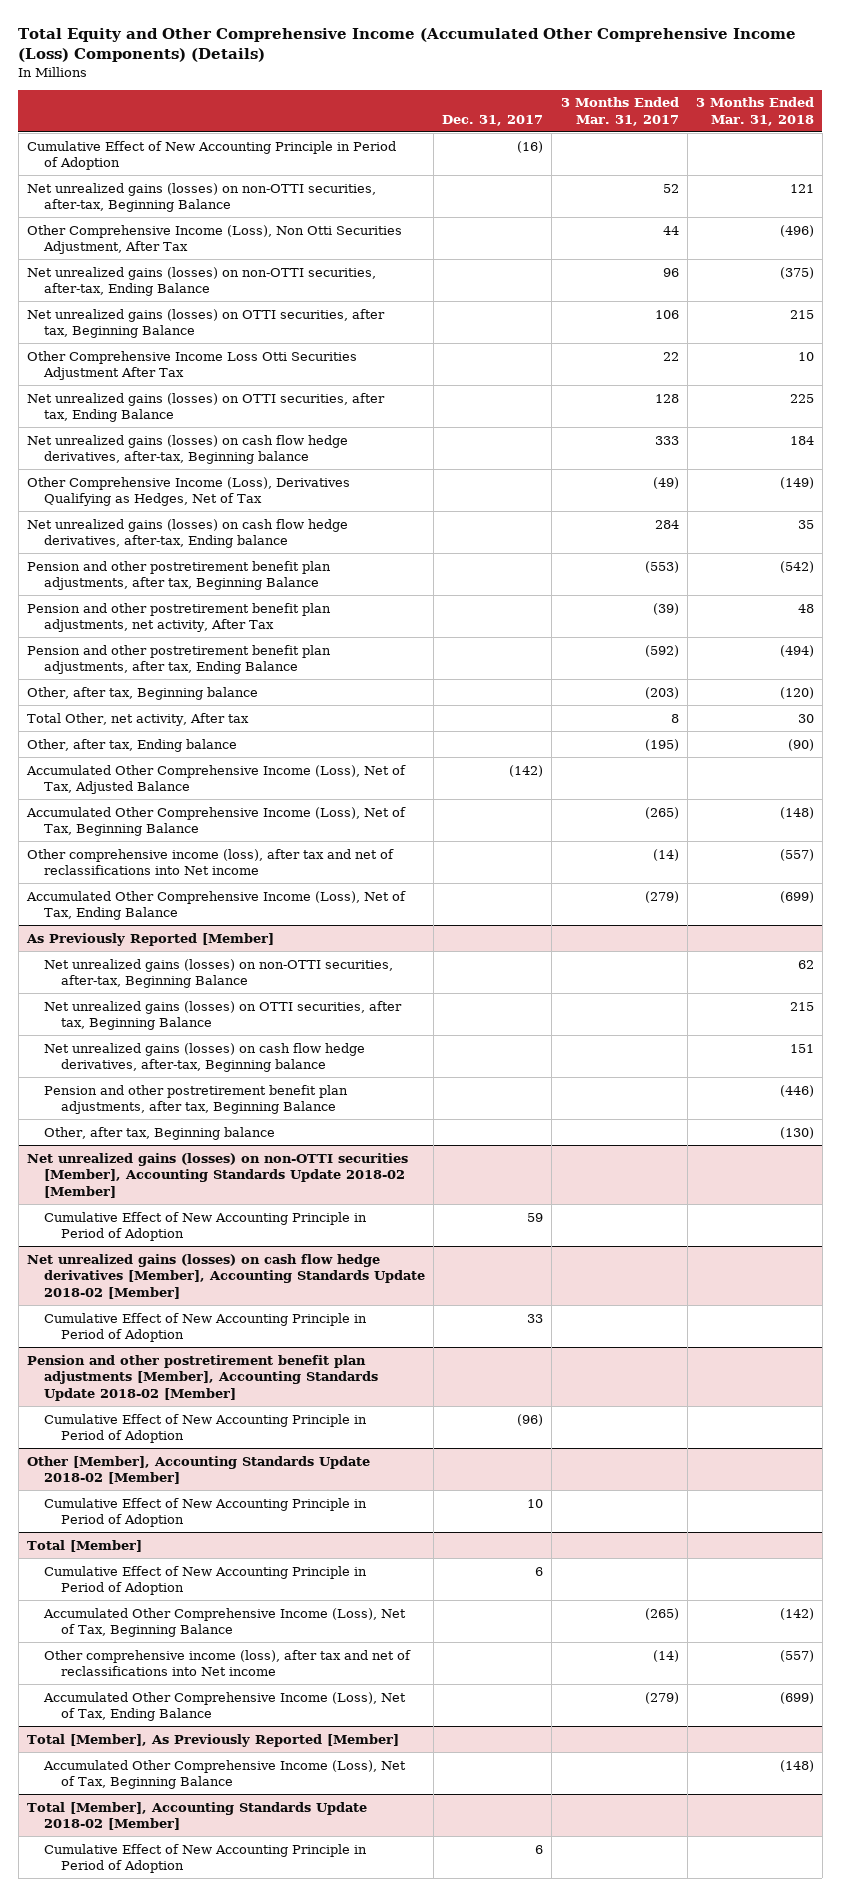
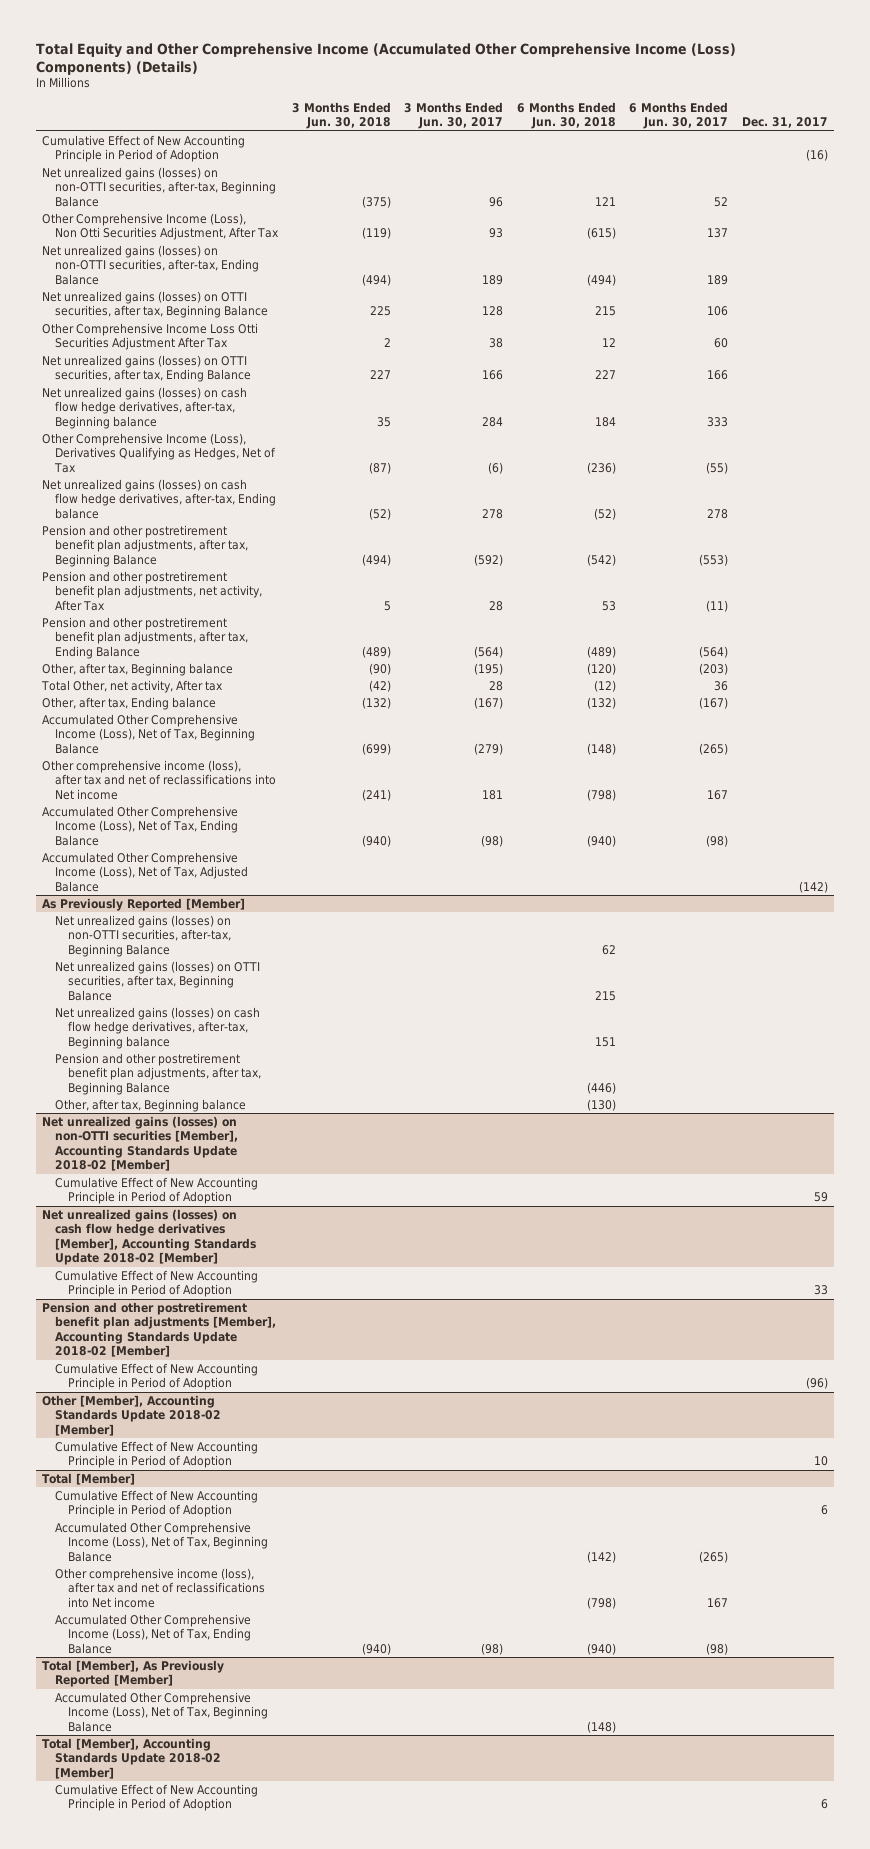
- | Dec. 31, 2017 | 3 Months Ended Mar. 31, 2017 | 3 Months Ended Mar. 31, 2018
+ | 3 Months Ended Jun. 30, 2018 | 3 Months Ended Jun. 30, 2017 | 6 Months Ended Jun. 30, 2018 | 6 Months Ended Jun. 30, 2017 | Dec. 31, 2017
moved down: Accumulated Other Comprehensive Income (Loss), Net of Tax, Adjusted Balance | | | | | (142)

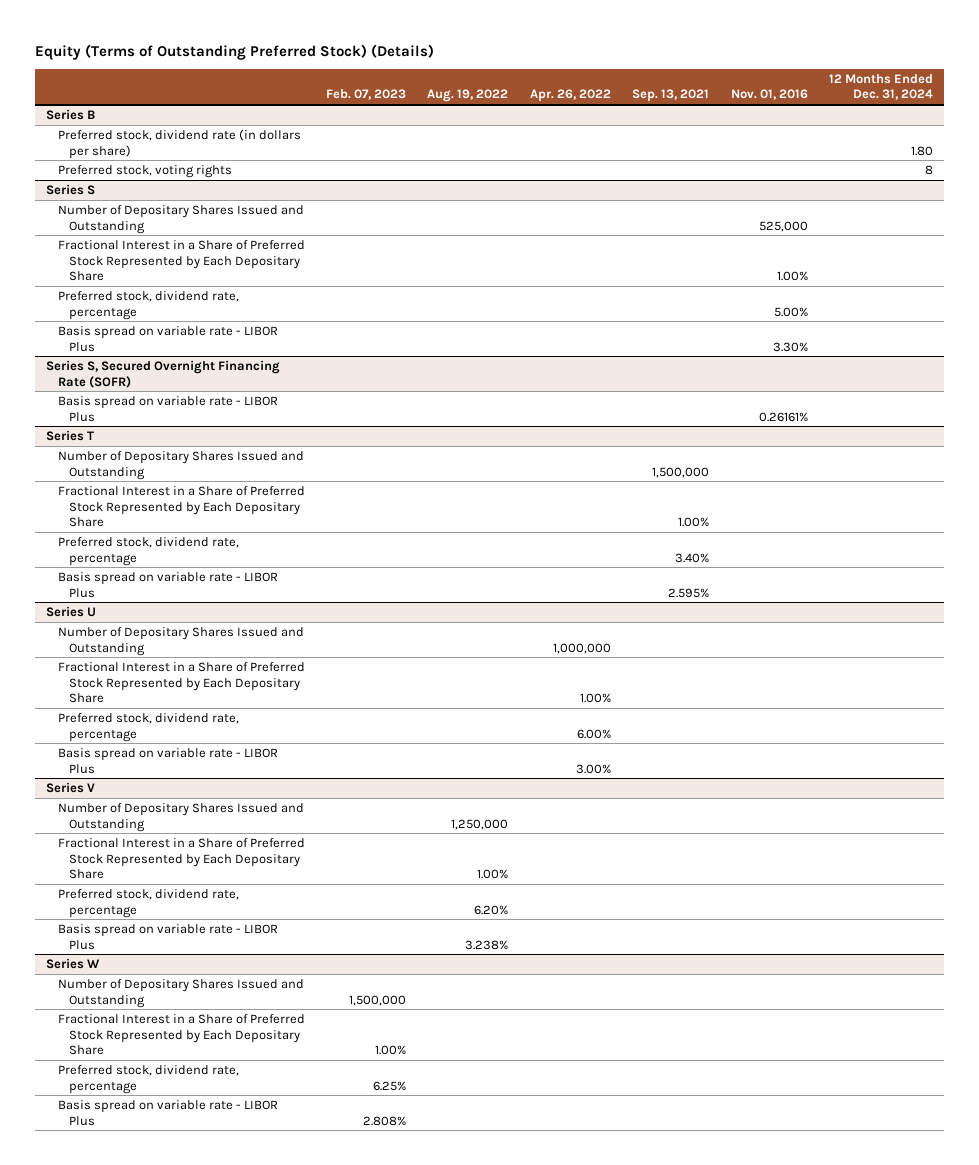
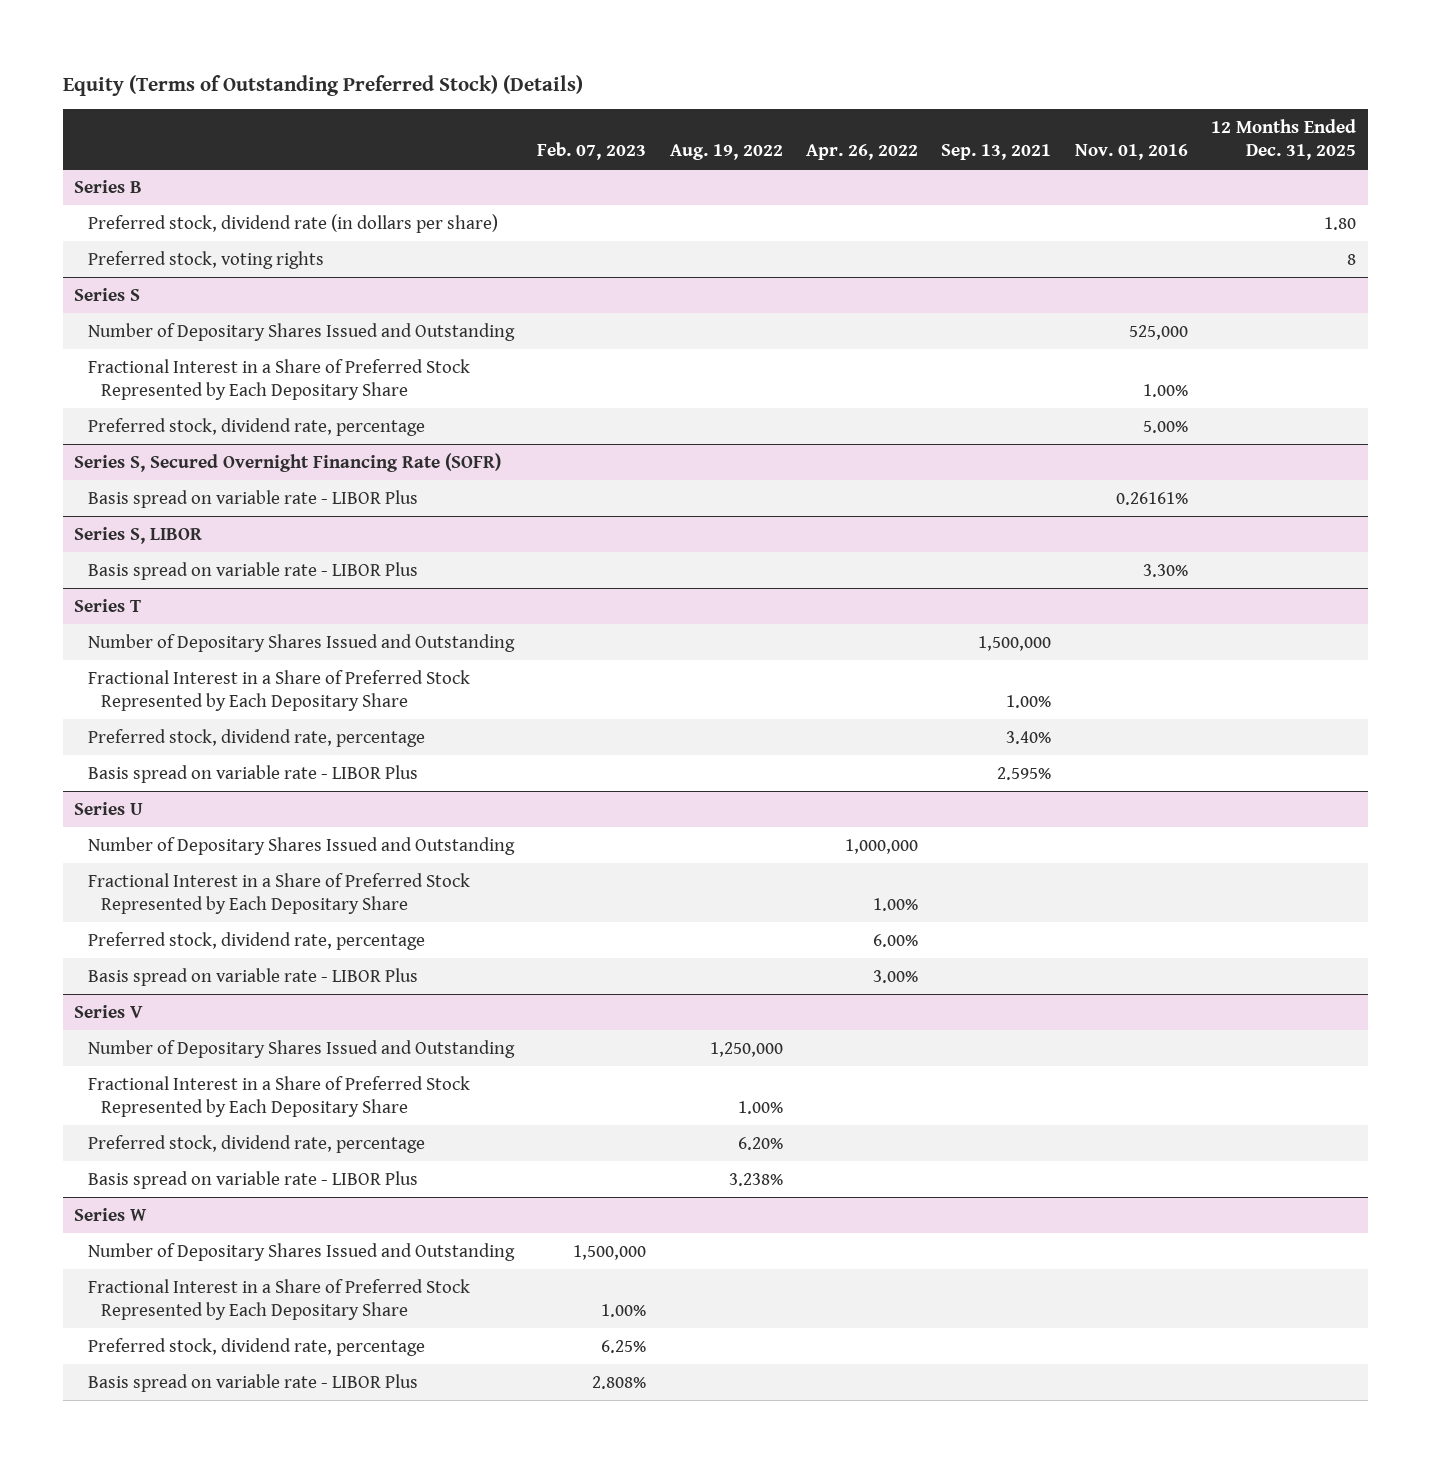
- | Feb. 07, 2023 | Aug. 19, 2022 | Apr. 26, 2022 | Sep. 13, 2021 | Nov. 01, 2016 | 12 Months Ended Dec. 31, 2024
+ | Feb. 07, 2023 | Aug. 19, 2022 | Apr. 26, 2022 | Sep. 13, 2021 | Nov. 01, 2016 | 12 Months Ended Dec. 31, 2025
@ Series S
- Basis spread on variable rate - LIBOR Plus | | | | | 3.30% |
+ Series S, LIBOR
+ Basis spread on variable rate - LIBOR Plus | | | | | 3.30% |

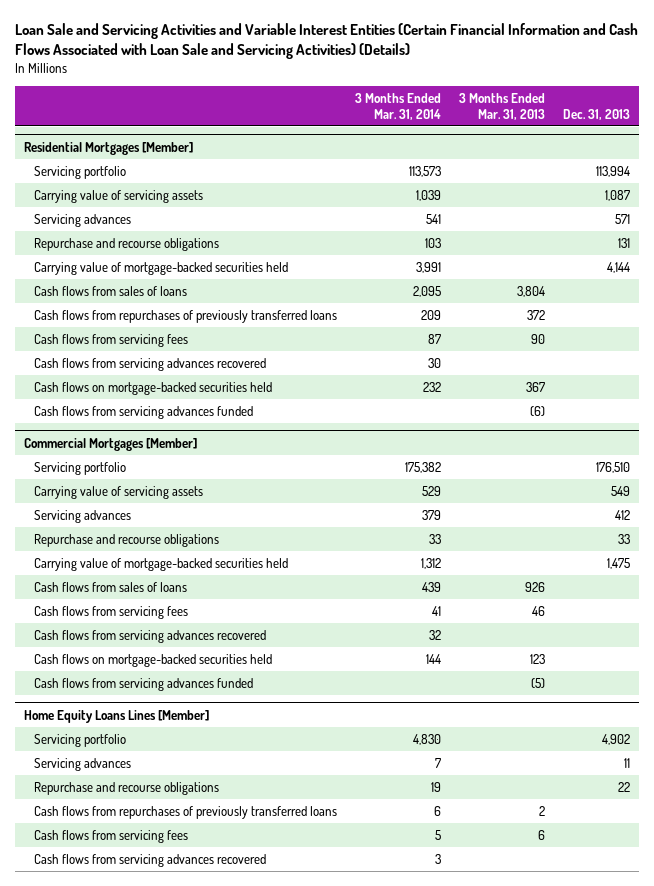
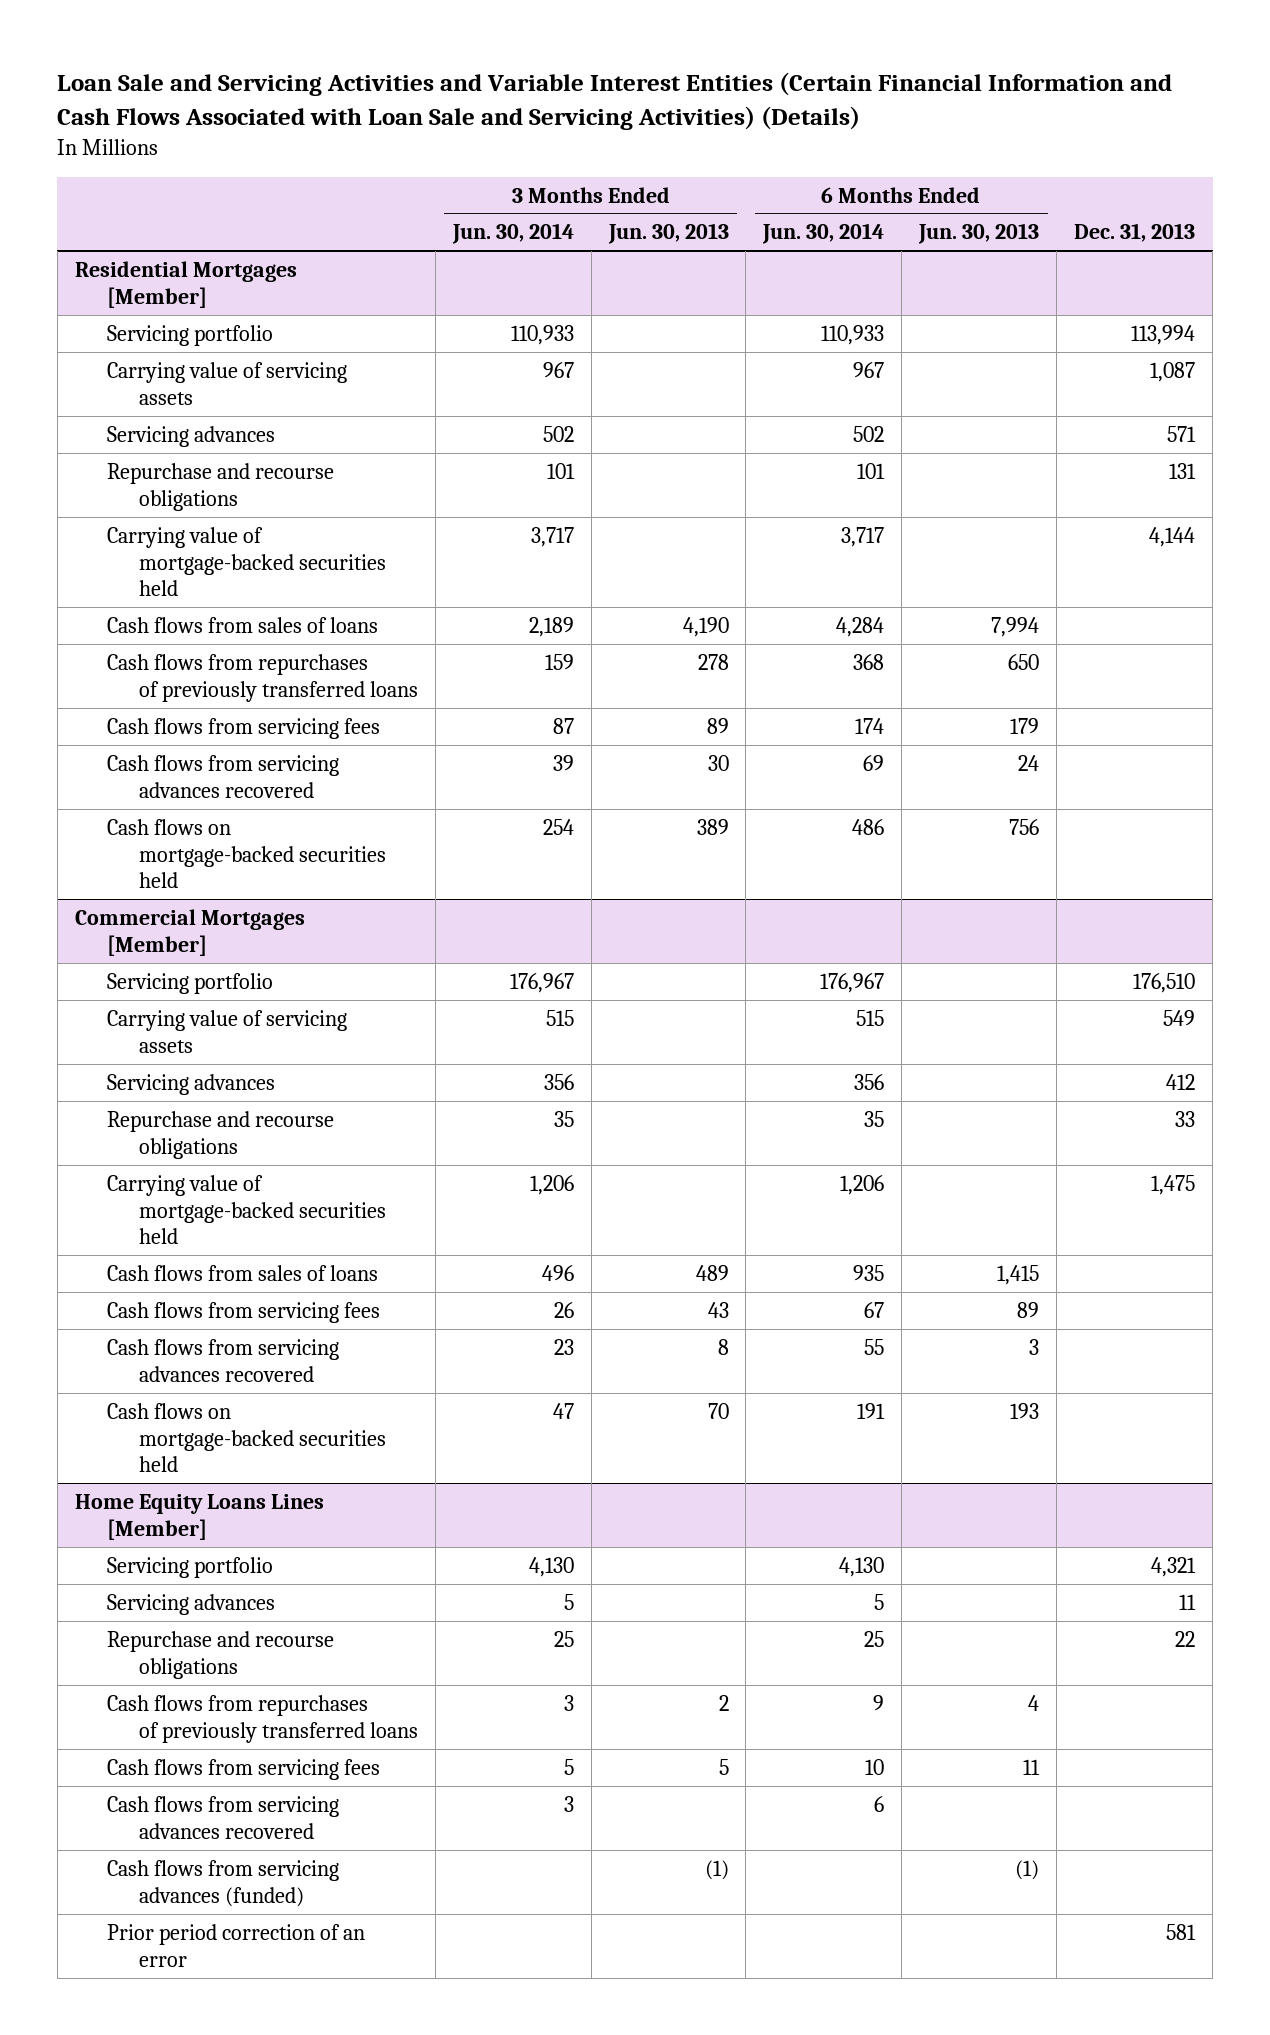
- | 3 Months Ended Mar. 31, 2014 | 3 Months Ended Mar. 31, 2013 | Dec. 31, 2013
+ | 3 Months Ended Jun. 30, 2014 | 3 Months Ended Jun. 30, 2013 | 6 Months Ended Jun. 30, 2014 | 6 Months Ended Jun. 30, 2013 | Dec. 31, 2013
@ Residential Mortgages [Member]
- Cash flows from servicing advances funded | | (6) |
@ Commercial Mortgages [Member]
- Cash flows from servicing advances funded | | (5) |
@ Home Equity Loans Lines [Member]
- Servicing portfolio | 4,830 | | 4,902
+ Servicing portfolio | 4,130 | | 4,130 | | 4,321
+ Cash flows from servicing advances (funded) | | (1) | | (1) |
+ Prior period correction of an error | | | | | 581

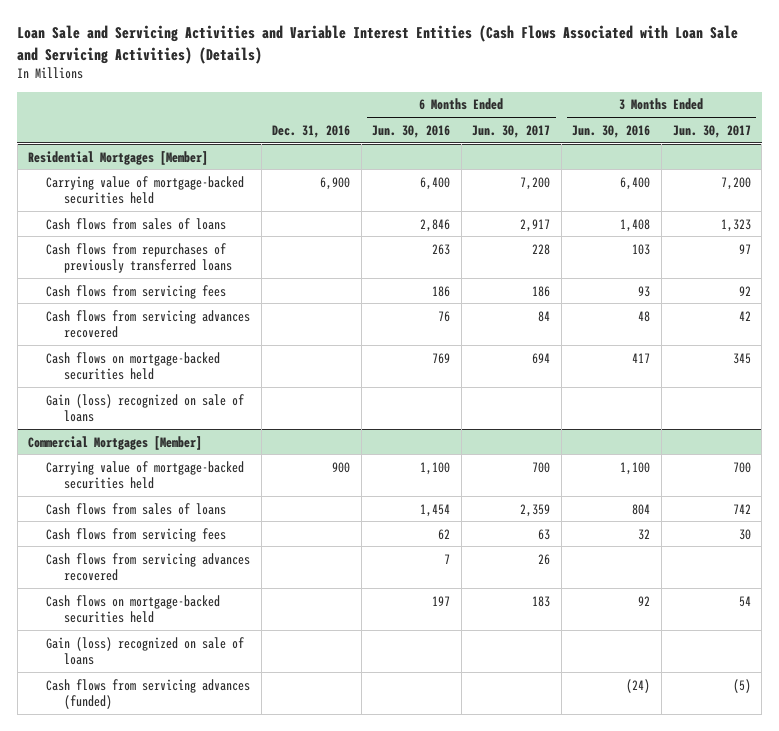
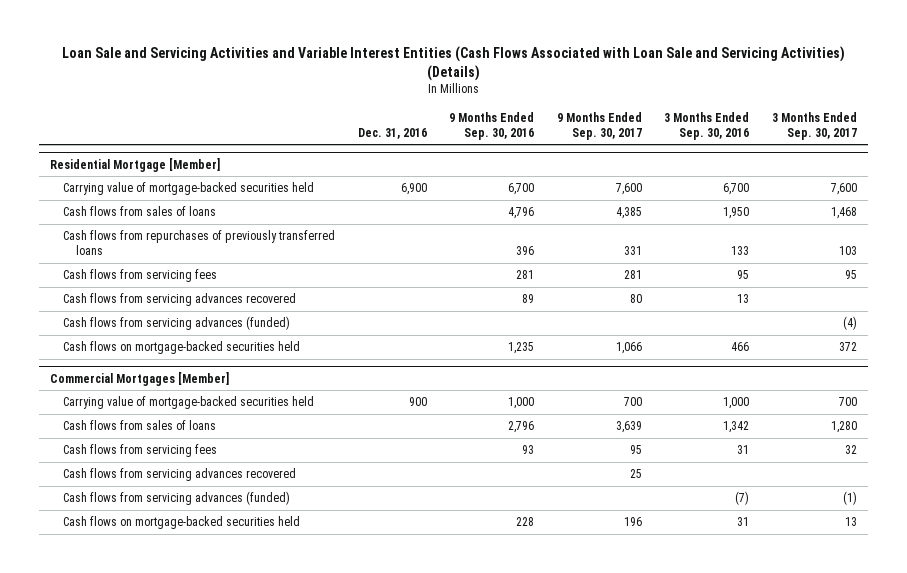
- | Dec. 31, 2016 | 6 Months Ended Jun. 30, 2016 | 6 Months Ended Jun. 30, 2017 | 3 Months Ended Jun. 30, 2016 | 3 Months Ended Jun. 30, 2017
+ | Dec. 31, 2016 | 9 Months Ended Sep. 30, 2016 | 9 Months Ended Sep. 30, 2017 | 3 Months Ended Sep. 30, 2016 | 3 Months Ended Sep. 30, 2017
- Residential Mortgages [Member]
+ Residential Mortgage [Member]
+ Cash flows from servicing advances (funded) | | | | | (4)
- Gain (loss) recognized on sale of loans
@ Commercial Mortgages [Member]
- Gain (loss) recognized on sale of loans
moved down: Cash flows on mortgage-backed securities held | | 228 | 196 | 31 | 13

